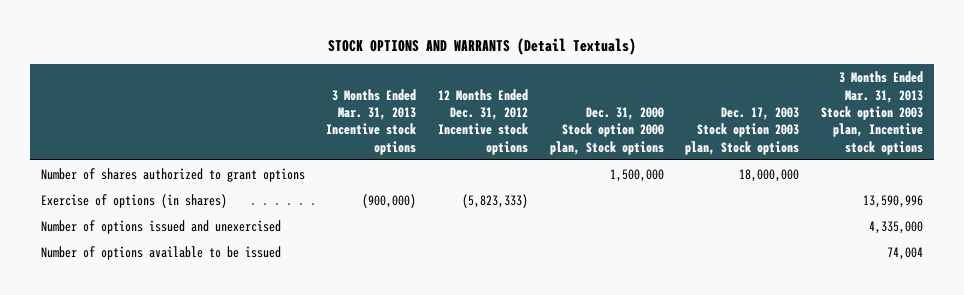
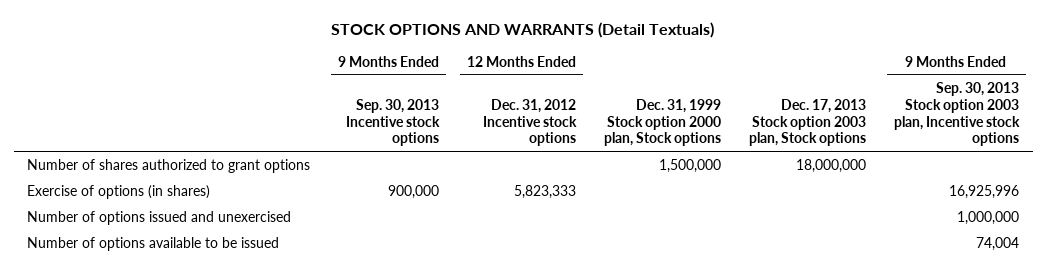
- | 3 Months Ended Mar. 31, 2013 Incentive stock options | 12 Months Ended Dec. 31, 2012 Incentive stock options | Dec. 31, 2000 Stock option 2000 plan, Stock options | Dec. 17, 2003 Stock option 2003 plan, Stock options | 3 Months Ended Mar. 31, 2013 Stock option 2003 plan, Incentive stock options
+ | 9 Months Ended Sep. 30, 2013 Incentive stock options | 12 Months Ended Dec. 31, 2012 Incentive stock options | Dec. 31, 1999 Stock option 2000 plan, Stock options | Dec. 17, 2013 Stock option 2003 plan, Stock options | 9 Months Ended Sep. 30, 2013 Stock option 2003 plan, Incentive stock options
- Exercise of options (in shares) | (900,000) | (5,823,333) | | | 13,590,996
+ Exercise of options (in shares) | 900,000 | 5,823,333 | | | 16,925,996

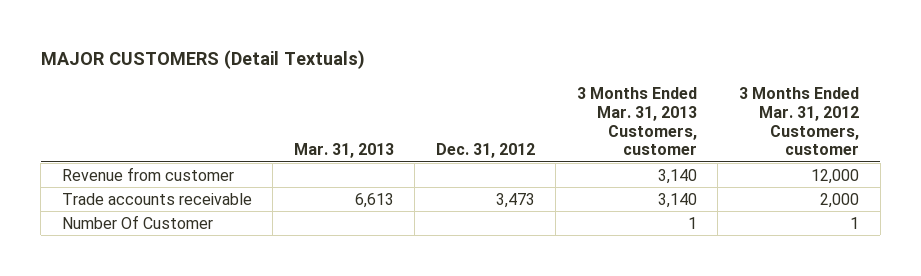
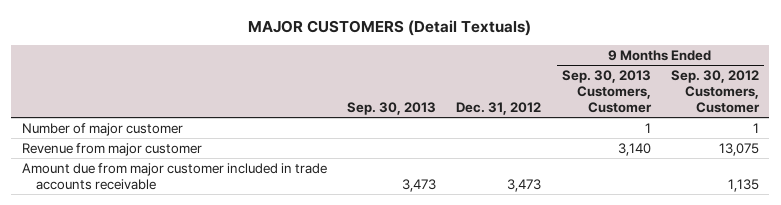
- | Mar. 31, 2013 | Dec. 31, 2012 | 3 Months Ended Mar. 31, 2013 Customers, customer | 3 Months Ended Mar. 31, 2012 Customers, customer
+ | Sep. 30, 2013 | Dec. 31, 2012 | 9 Months Ended Sep. 30, 2013 Customers, Customer | 9 Months Ended Sep. 30, 2012 Customers, Customer
- Revenue from customer | | | 3,140 | 12,000
- Trade accounts receivable | 6,613 | 3,473 | 3,140 | 2,000
- Number Of Customer | | | 1 | 1
+ Number of major customer | | | 1 | 1
+ Revenue from major customer | | | 3,140 | 13,075
+ Amount due from major customer included in trade accounts receivable | 3,473 | 3,473 | | 1,135

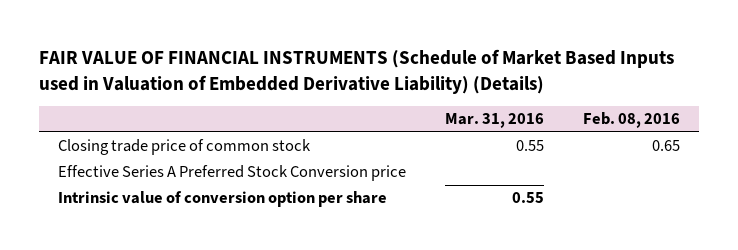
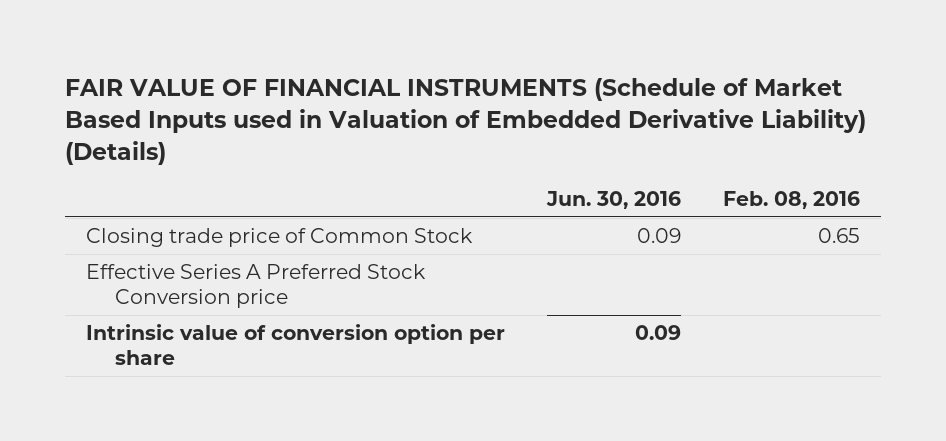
- | Mar. 31, 2016 | Feb. 08, 2016
+ | Jun. 30, 2016 | Feb. 08, 2016
- Closing trade price of common stock | 0.55 | 0.65
+ Closing trade price of Common Stock | 0.09 | 0.65

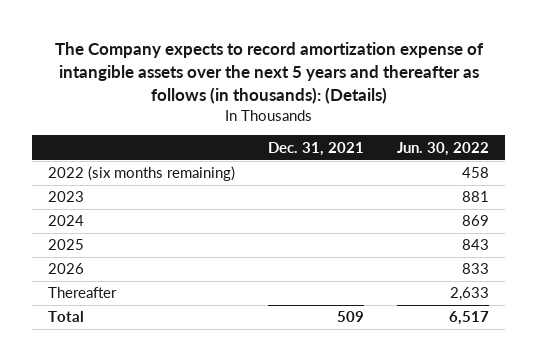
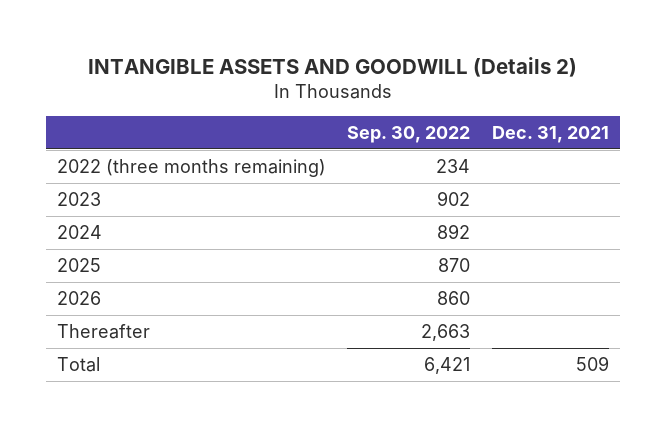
- The Company expects to record amortization expense of intangible assets over the next 5 years and thereafter as follows (in thousands): (Details)
+ INTANGIBLE ASSETS AND GOODWILL (Details 2)
- | Dec. 31, 2021 | Jun. 30, 2022
+ | Sep. 30, 2022 | Dec. 31, 2021
- 2022 (six months remaining) | | 458
+ 2022 (three months remaining) | 234 |

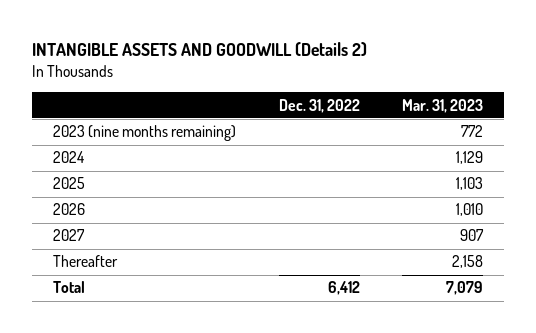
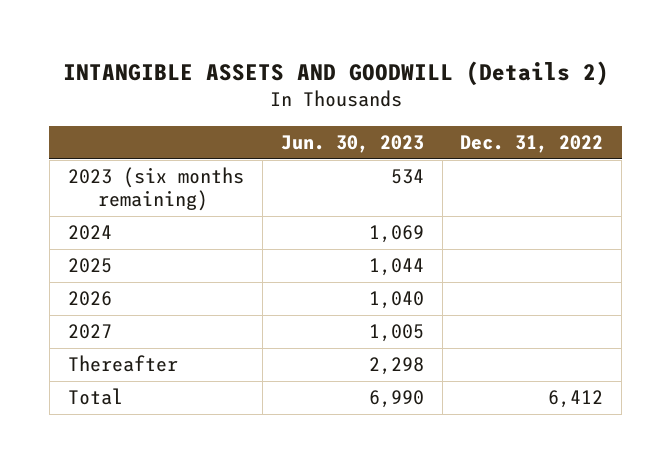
- | Dec. 31, 2022 | Mar. 31, 2023
+ | Jun. 30, 2023 | Dec. 31, 2022
- 2023 (nine months remaining) | | 772
+ 2023 (six months remaining) | 534 |

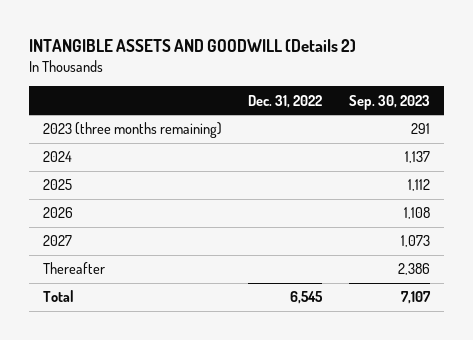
- | Jun. 30, 2023 | Dec. 31, 2022
+ | Dec. 31, 2022 | Sep. 30, 2023
- 2023 (six months remaining) | 534 |
+ 2023 (three months remaining) | | 291
- Total | 6,990 | 6,412
+ Total | 6,545 | 7,107

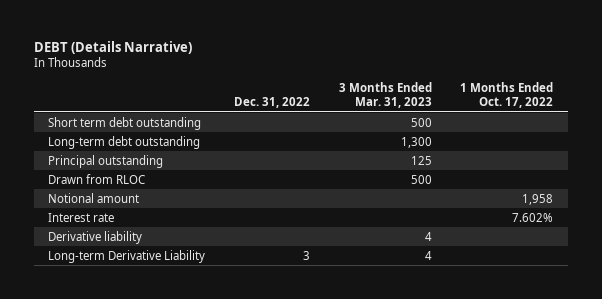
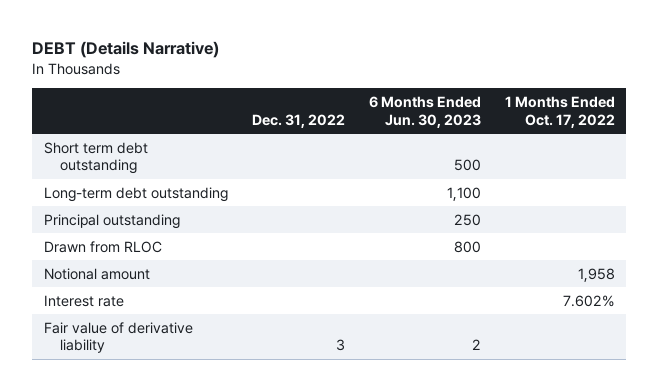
- | Dec. 31, 2022 | 3 Months Ended Mar. 31, 2023 | 1 Months Ended Oct. 17, 2022
+ | Dec. 31, 2022 | 6 Months Ended Jun. 30, 2023 | 1 Months Ended Oct. 17, 2022
- Derivative liability | | 4 |
- Long-term Derivative Liability | 3 | 4 |
+ Fair value of derivative liability | 3 | 2 |

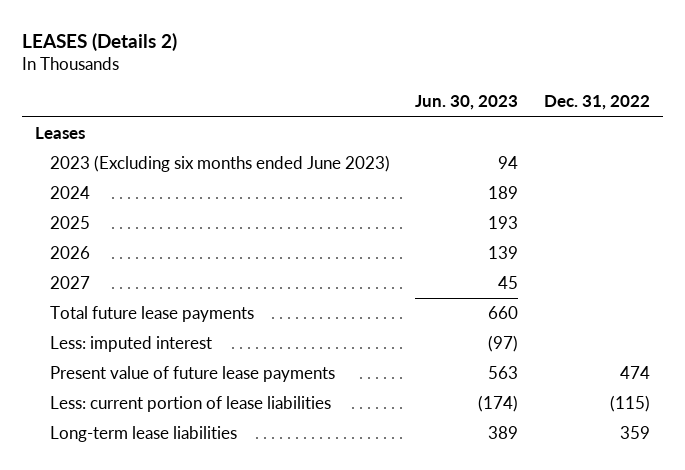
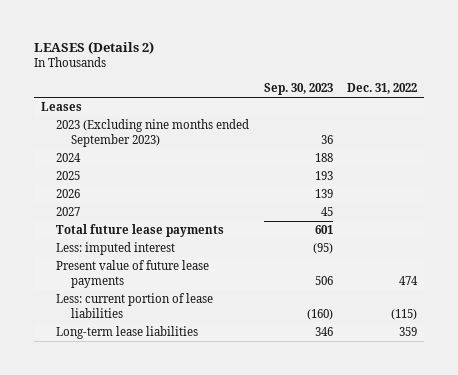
- | Jun. 30, 2023 | Dec. 31, 2022
+ | Sep. 30, 2023 | Dec. 31, 2022
- 2023 (Excluding six months ended June 2023) | 94 |
+ 2023 (Excluding nine months ended September 2023) | 36 |

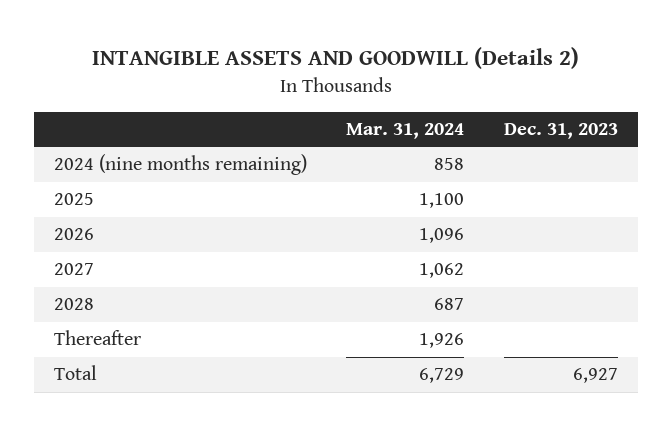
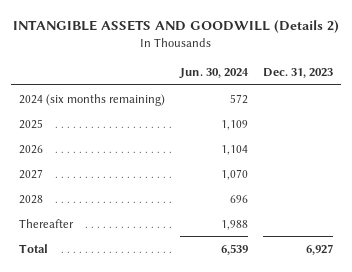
- | Mar. 31, 2024 | Dec. 31, 2023
+ | Jun. 30, 2024 | Dec. 31, 2023
- 2024 (nine months remaining) | 858 |
+ 2024 (six months remaining) | 572 |

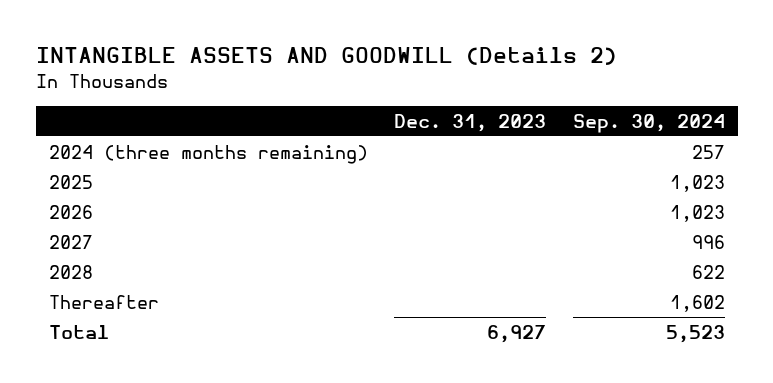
- | Jun. 30, 2024 | Dec. 31, 2023
+ | Dec. 31, 2023 | Sep. 30, 2024
- 2024 (six months remaining) | 572 |
+ 2024 (three months remaining) | | 257

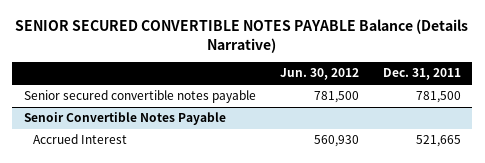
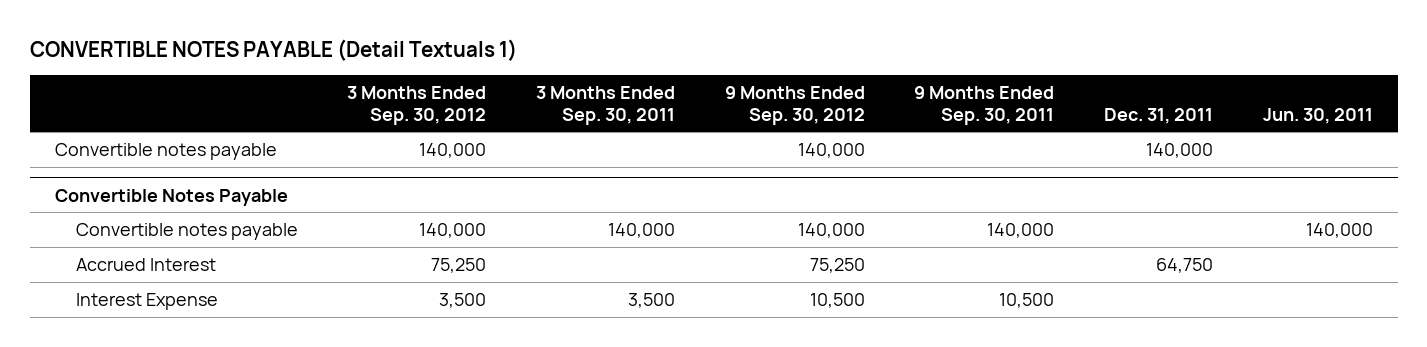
- SENIOR SECURED CONVERTIBLE NOTES PAYABLE Balance (Details Narrative)
+ CONVERTIBLE NOTES PAYABLE (Detail Textuals 1)
- | Jun. 30, 2012 | Dec. 31, 2011
+ | 3 Months Ended Sep. 30, 2012 | 3 Months Ended Sep. 30, 2011 | 9 Months Ended Sep. 30, 2012 | 9 Months Ended Sep. 30, 2011 | Dec. 31, 2011 | Jun. 30, 2011
- Senior secured convertible notes payable | 781,500 | 781,500
- Senoir Convertible Notes Payable
- Accrued Interest | 560,930 | 521,665
+ Convertible notes payable | 140,000 | | 140,000 | | 140,000 |
+ Convertible Notes Payable
+ Convertible notes payable | 140,000 | 140,000 | 140,000 | 140,000 | | 140,000
+ Accrued Interest | 75,250 | | 75,250 | | 64,750 |
+ Interest Expense | 3,500 | 3,500 | 10,500 | 10,500 | |

